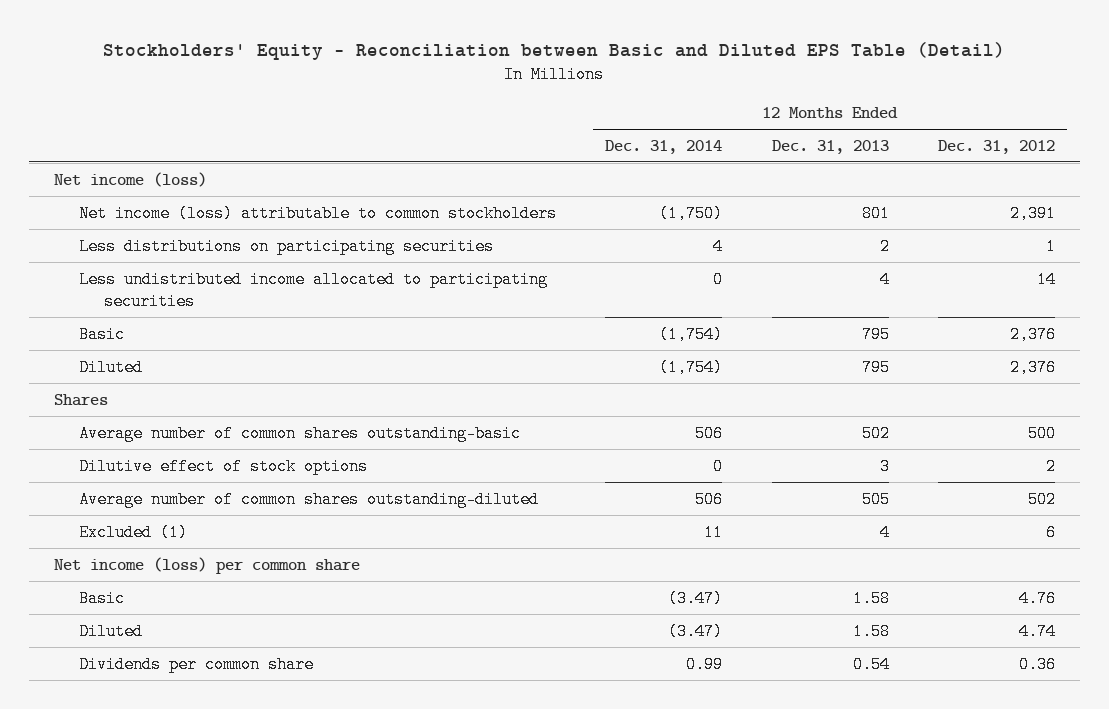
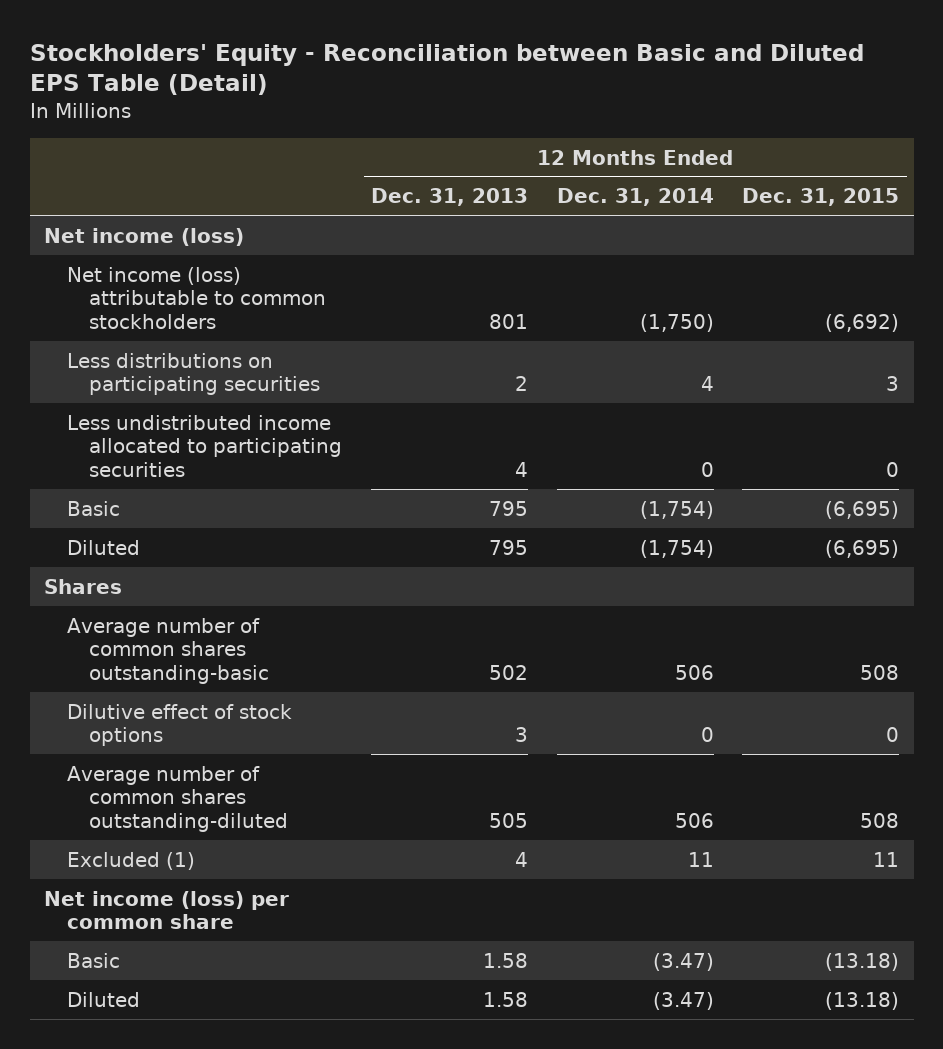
- | 12 Months Ended Dec. 31, 2014 | 12 Months Ended Dec. 31, 2013 | 12 Months Ended Dec. 31, 2012
+ | 12 Months Ended Dec. 31, 2013 | 12 Months Ended Dec. 31, 2014 | 12 Months Ended Dec. 31, 2015
- Dividends per common share | 0.99 | 0.54 | 0.36

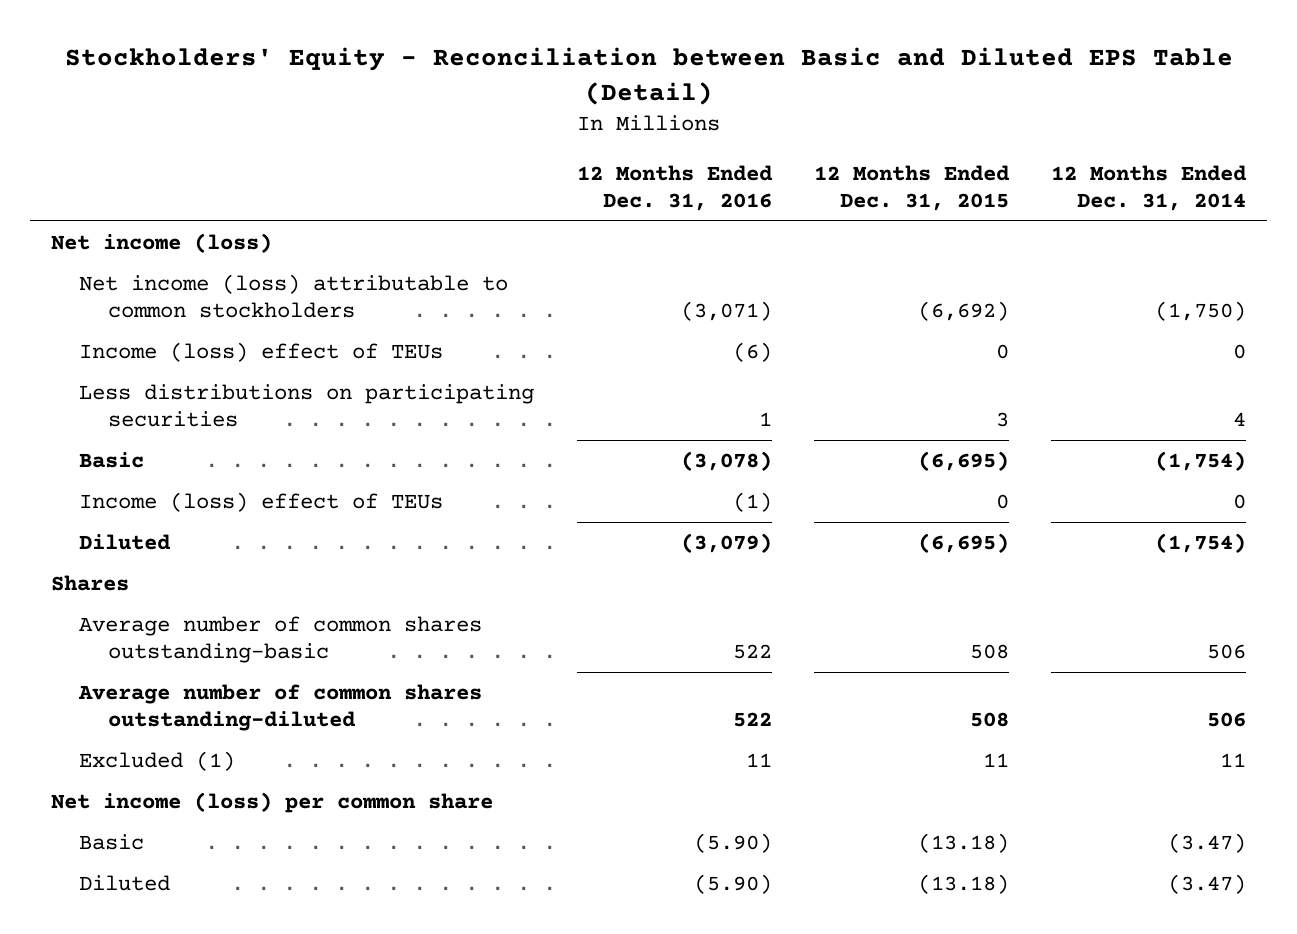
- | 12 Months Ended Dec. 31, 2013 | 12 Months Ended Dec. 31, 2014 | 12 Months Ended Dec. 31, 2015
+ | 12 Months Ended Dec. 31, 2016 | 12 Months Ended Dec. 31, 2015 | 12 Months Ended Dec. 31, 2014
+ Income (loss) effect of TEUs | (6) | 0 | 0
- Less undistributed income allocated to participating securities | 4 | 0 | 0
+ Income (loss) effect of TEUs | (1) | 0 | 0
- Dilutive effect of stock options | 3 | 0 | 0

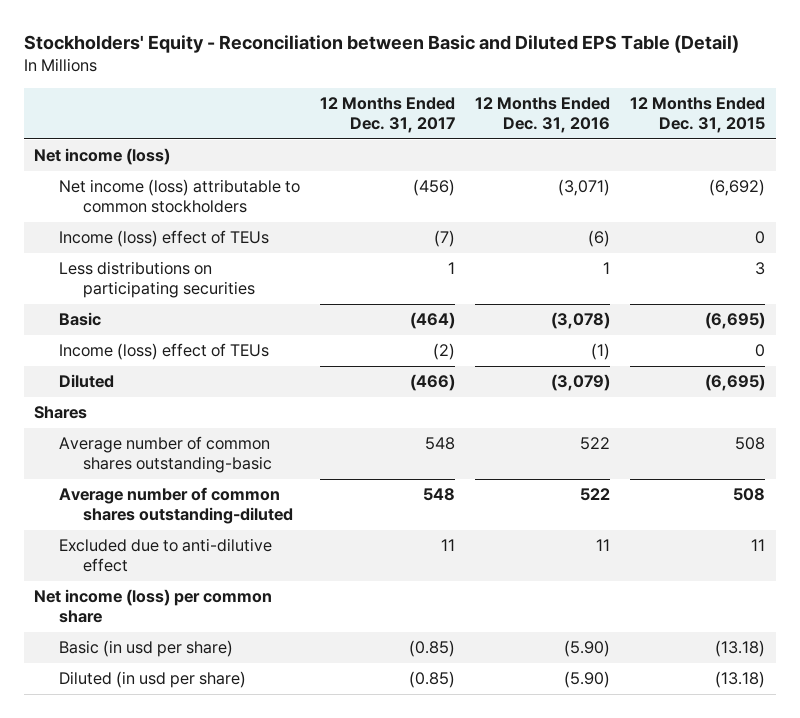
- | 12 Months Ended Dec. 31, 2016 | 12 Months Ended Dec. 31, 2015 | 12 Months Ended Dec. 31, 2014
+ | 12 Months Ended Dec. 31, 2017 | 12 Months Ended Dec. 31, 2016 | 12 Months Ended Dec. 31, 2015
- Excluded (1) | 11 | 11 | 11
+ Excluded due to anti-dilutive effect | 11 | 11 | 11
- Basic | (5.90) | (13.18) | (3.47)
- Diluted | (5.90) | (13.18) | (3.47)
+ Basic (in usd per share) | (0.85) | (5.90) | (13.18)
+ Diluted (in usd per share) | (0.85) | (5.90) | (13.18)

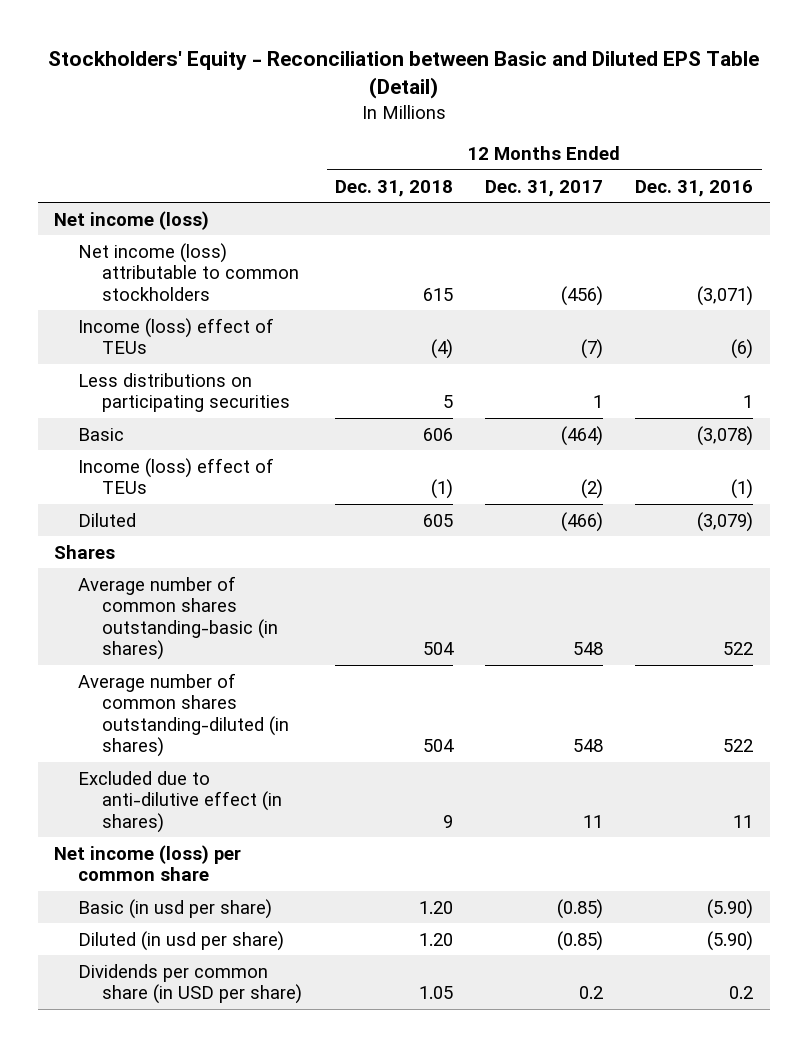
- | 12 Months Ended Dec. 31, 2017 | 12 Months Ended Dec. 31, 2016 | 12 Months Ended Dec. 31, 2015
+ | 12 Months Ended Dec. 31, 2018 | 12 Months Ended Dec. 31, 2017 | 12 Months Ended Dec. 31, 2016
- Average number of common shares outstanding-basic | 548 | 522 | 508
- Average number of common shares outstanding-diluted | 548 | 522 | 508
- Excluded due to anti-dilutive effect | 11 | 11 | 11
+ Average number of common shares outstanding-basic (in shares) | 504 | 548 | 522
+ Average number of common shares outstanding-diluted (in shares) | 504 | 548 | 522
+ Excluded due to anti-dilutive effect (in shares) | 9 | 11 | 11
+ Dividends per common share (in USD per share) | 1.05 | 0.2 | 0.2

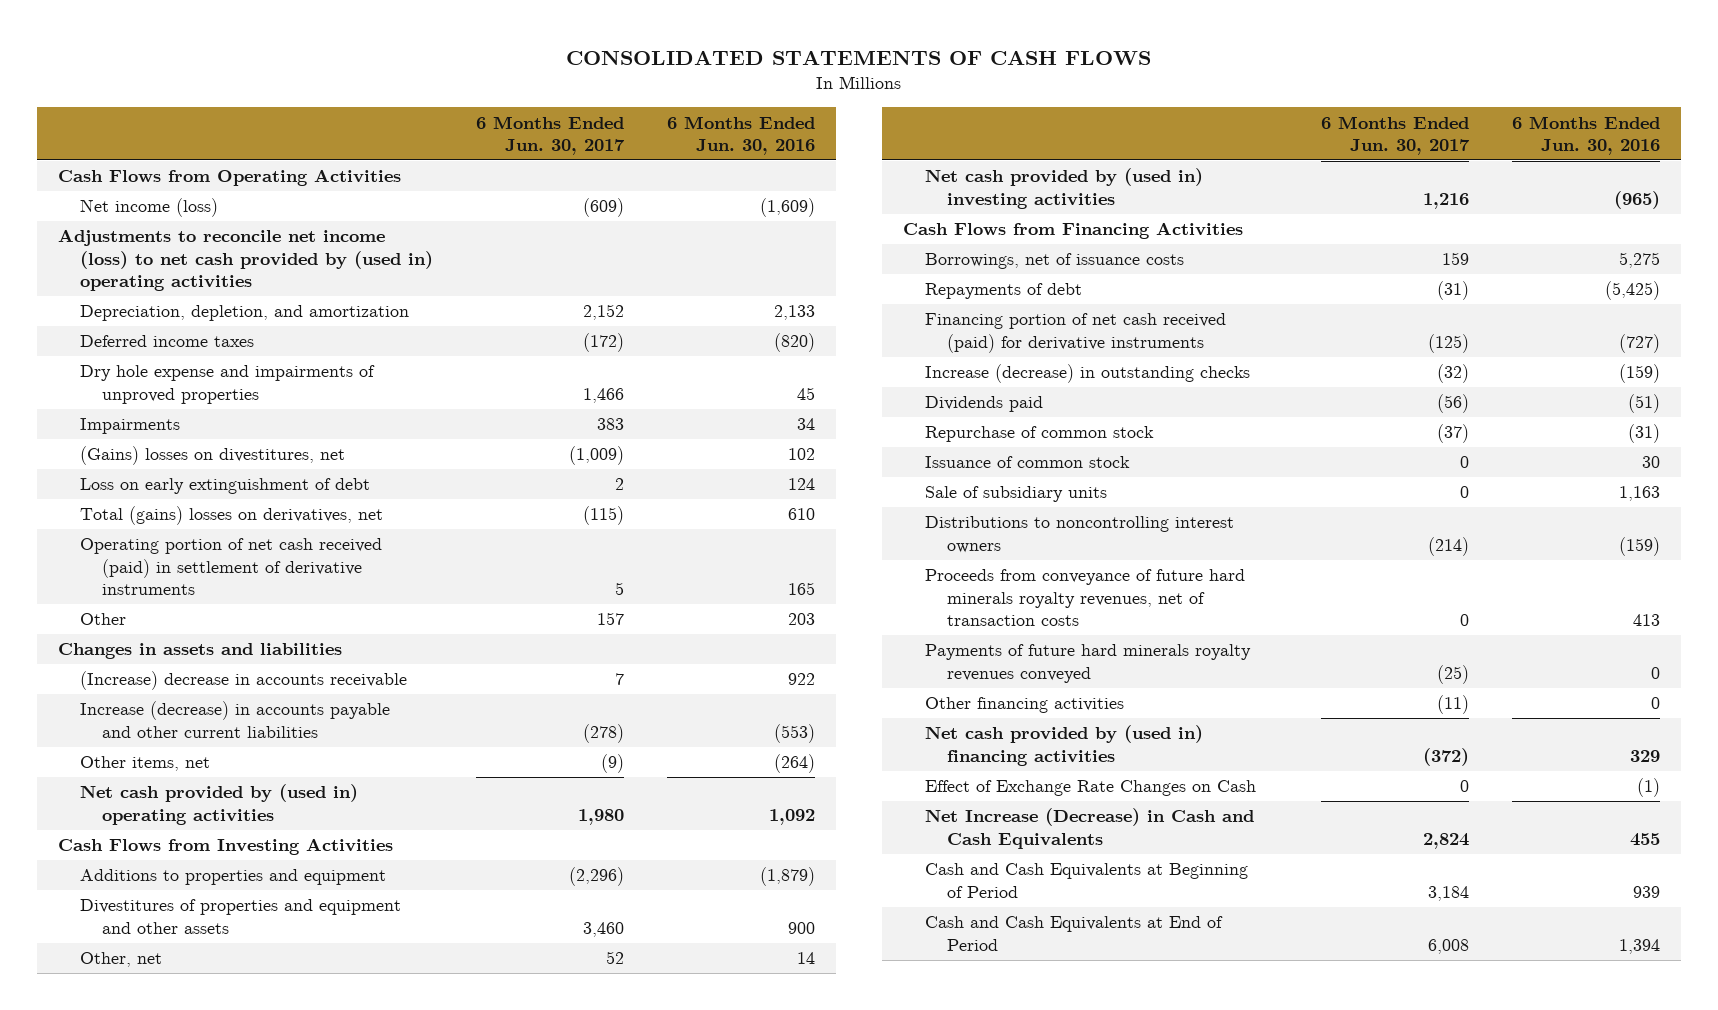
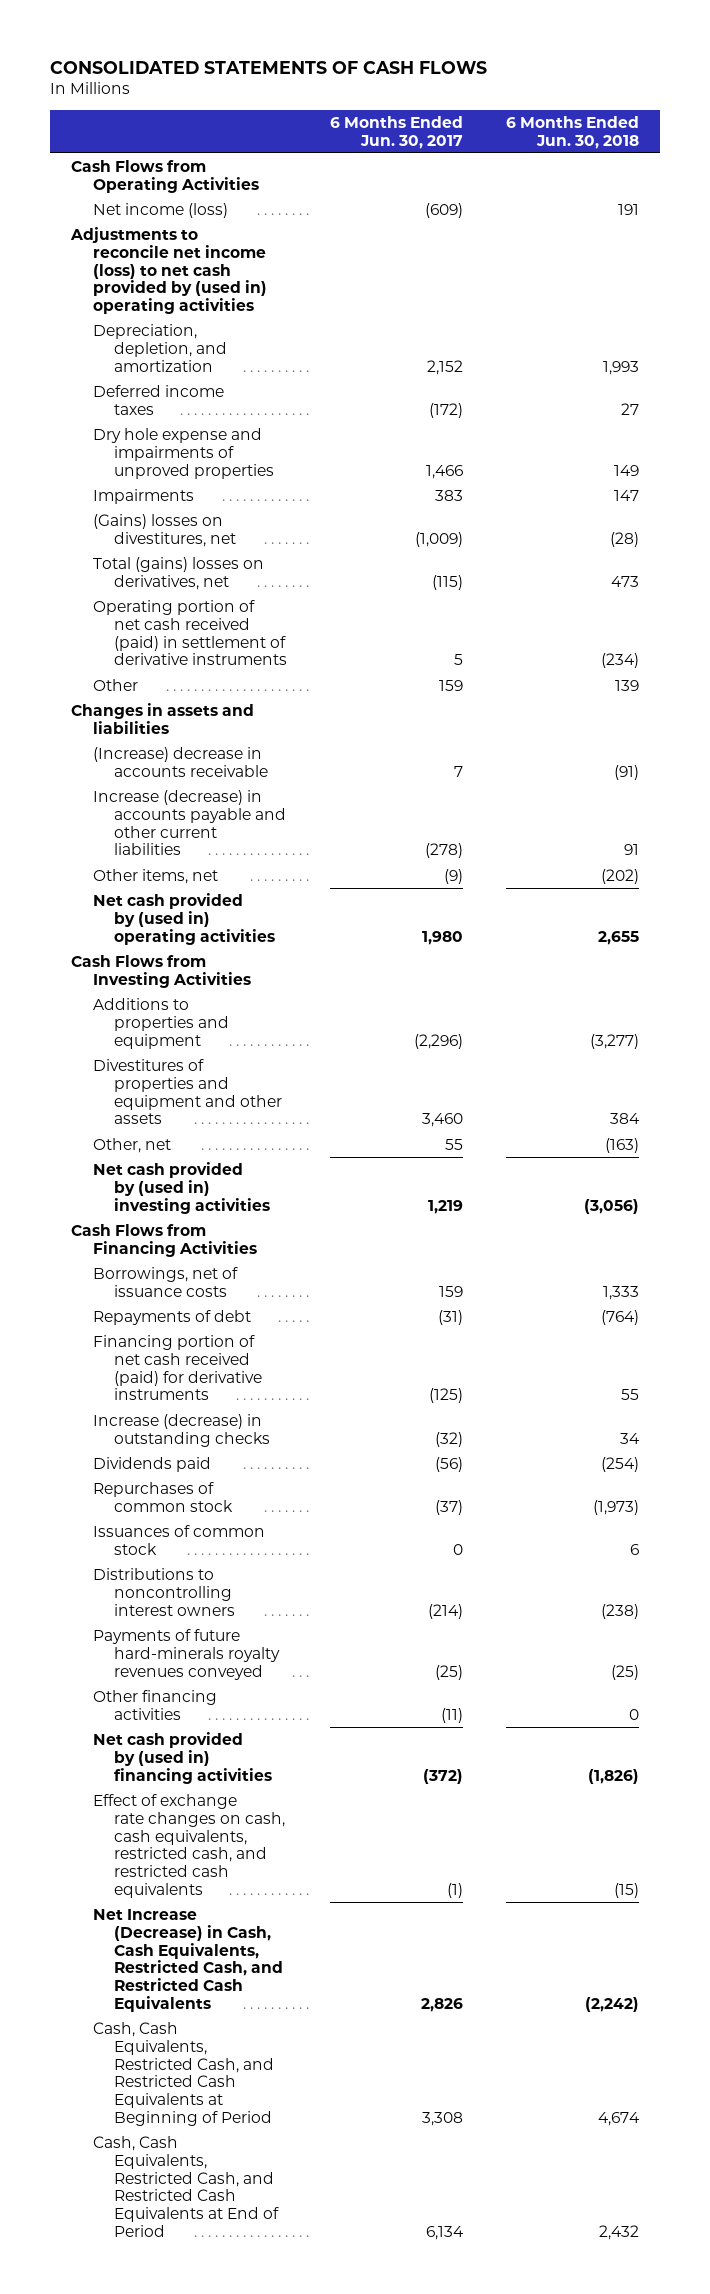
- | 6 Months Ended Jun. 30, 2017 | 6 Months Ended Jun. 30, 2016
+ | 6 Months Ended Jun. 30, 2017 | 6 Months Ended Jun. 30, 2018
- Loss on early extinguishment of debt | 2 | 124
- Other | 157 | 203
+ Other | 159 | 139
- Other, net | 52 | 14
- Net cash provided by (used in) investing activities | 1,216 | (965)
+ Other, net | 55 | (163)
+ Net cash provided by (used in) investing activities | 1,219 | (3,056)
- Repurchase of common stock | (37) | (31)
- Issuance of common stock | 0 | 30
- Sale of subsidiary units | 0 | 1,163
+ Repurchases of common stock | (37) | (1,973)
+ Issuances of common stock | 0 | 6
- Proceeds from conveyance of future hard minerals royalty revenues, net of transaction costs | 0 | 413
- Payments of future hard minerals royalty revenues conveyed | (25) | 0
+ Payments of future hard-minerals royalty revenues conveyed | (25) | (25)
- Effect of Exchange Rate Changes on Cash | 0 | (1)
- Net Increase (Decrease) in Cash and Cash Equivalents | 2,824 | 455
- Cash and Cash Equivalents at Beginning of Period | 3,184 | 939
- Cash and Cash Equivalents at End of Period | 6,008 | 1,394
+ Effect of exchange rate changes on cash, cash equivalents, restricted cash, and restricted cash equivalents | (1) | (15)
+ Net Increase (Decrease) in Cash, Cash Equivalents, Restricted Cash, and Restricted Cash Equivalents | 2,826 | (2,242)
+ Cash, Cash Equivalents, Restricted Cash, and Restricted Cash Equivalents at Beginning of Period | 3,308 | 4,674
+ Cash, Cash Equivalents, Restricted Cash, and Restricted Cash Equivalents at End of Period | 6,134 | 2,432

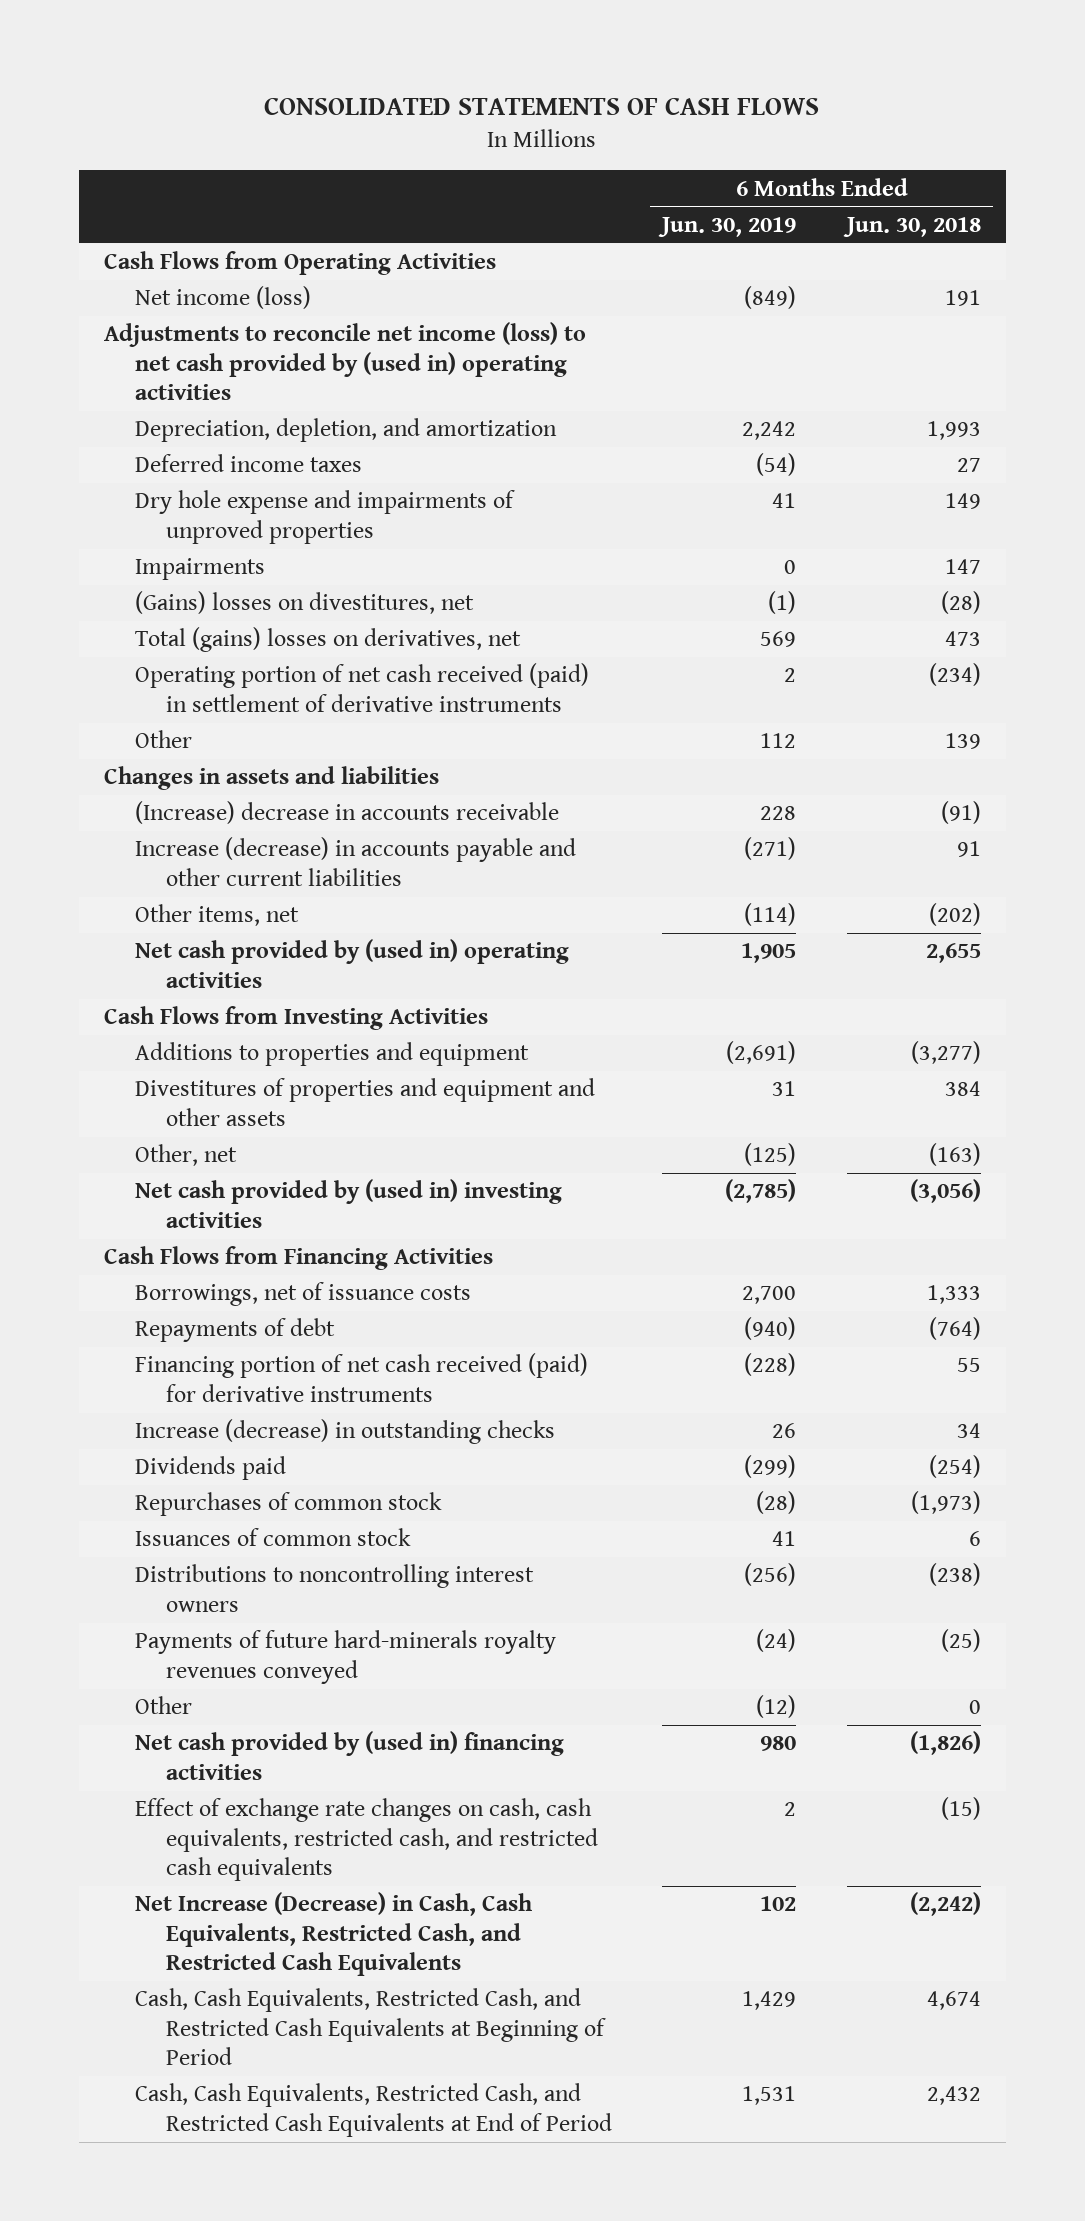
- | 6 Months Ended Jun. 30, 2017 | 6 Months Ended Jun. 30, 2018
+ | 6 Months Ended Jun. 30, 2019 | 6 Months Ended Jun. 30, 2018
- Other financing activities | (11) | 0
+ Other | (12) | 0

